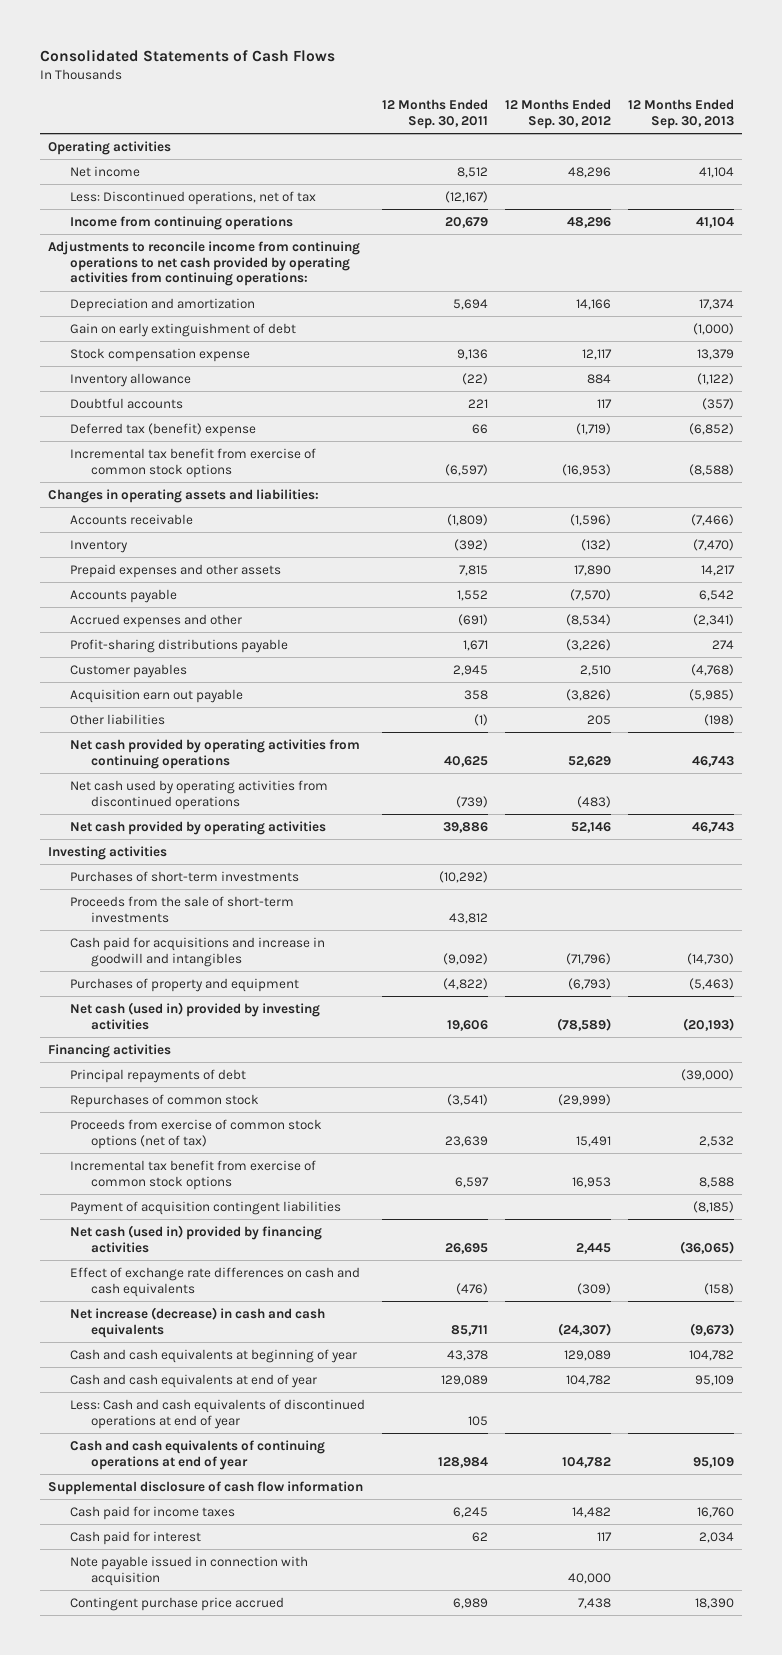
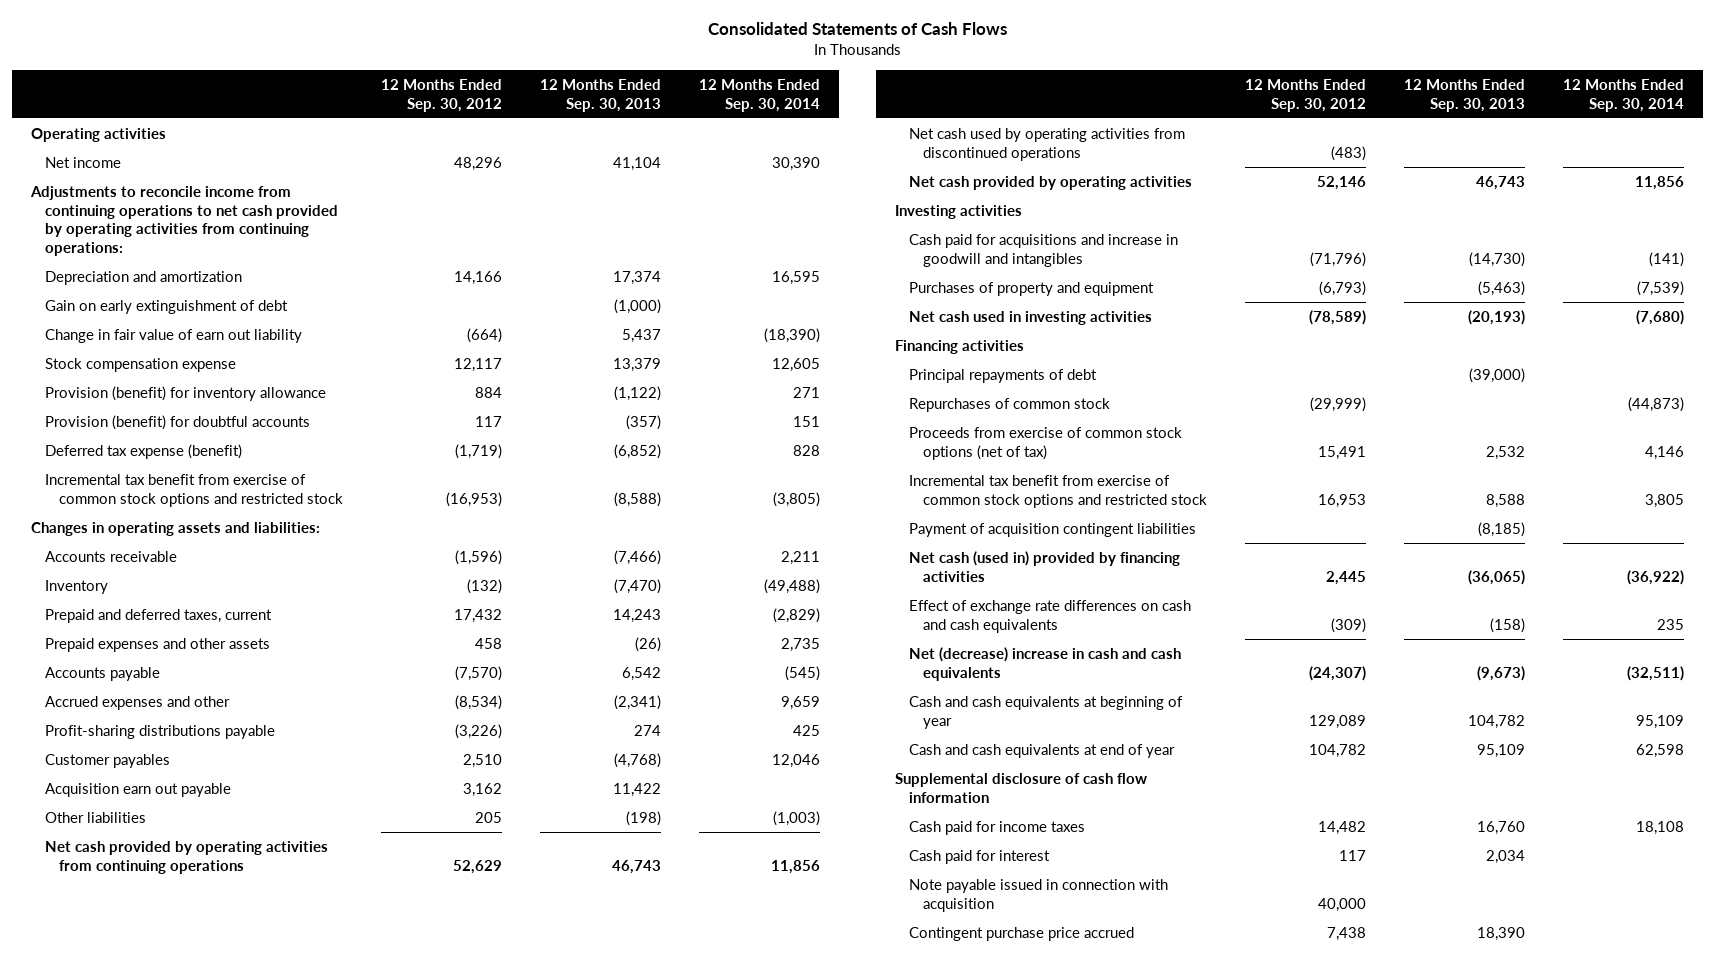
- | 12 Months Ended Sep. 30, 2011 | 12 Months Ended Sep. 30, 2012 | 12 Months Ended Sep. 30, 2013
+ | 12 Months Ended Sep. 30, 2012 | 12 Months Ended Sep. 30, 2013 | 12 Months Ended Sep. 30, 2014
- Less: Discontinued operations, net of tax | (12,167) | |
- Income from continuing operations | 20,679 | 48,296 | 41,104
+ Change in fair value of earn out liability | (664) | 5,437 | (18,390)
- Inventory allowance | (22) | 884 | (1,122)
- Doubtful accounts | 221 | 117 | (357)
- Deferred tax (benefit) expense | 66 | (1,719) | (6,852)
- Incremental tax benefit from exercise of common stock options | (6,597) | (16,953) | (8,588)
+ Provision (benefit) for inventory allowance | 884 | (1,122) | 271
+ Provision (benefit) for doubtful accounts | 117 | (357) | 151
+ Deferred tax expense (benefit) | (1,719) | (6,852) | 828
+ Incremental tax benefit from exercise of common stock options and restricted stock | (16,953) | (8,588) | (3,805)
- Prepaid expenses and other assets | 7,815 | 17,890 | 14,217
+ Prepaid and deferred taxes, current | 17,432 | 14,243 | (2,829)
+ Prepaid expenses and other assets | 458 | (26) | 2,735
- Acquisition earn out payable | 358 | (3,826) | (5,985)
+ Acquisition earn out payable | 3,162 | 11,422 |
- Purchases of short-term investments | (10,292) | |
- Proceeds from the sale of short-term investments | 43,812 | |
- Net cash (used in) provided by investing activities | 19,606 | (78,589) | (20,193)
+ Net cash used in investing activities | (78,589) | (20,193) | (7,680)
- Incremental tax benefit from exercise of common stock options | 6,597 | 16,953 | 8,588
+ Incremental tax benefit from exercise of common stock options and restricted stock | 16,953 | 8,588 | 3,805
- Net increase (decrease) in cash and cash equivalents | 85,711 | (24,307) | (9,673)
+ Net (decrease) increase in cash and cash equivalents | (24,307) | (9,673) | (32,511)
- Less: Cash and cash equivalents of discontinued operations at end of year | 105 | |
- Cash and cash equivalents of continuing operations at end of year | 128,984 | 104,782 | 95,109

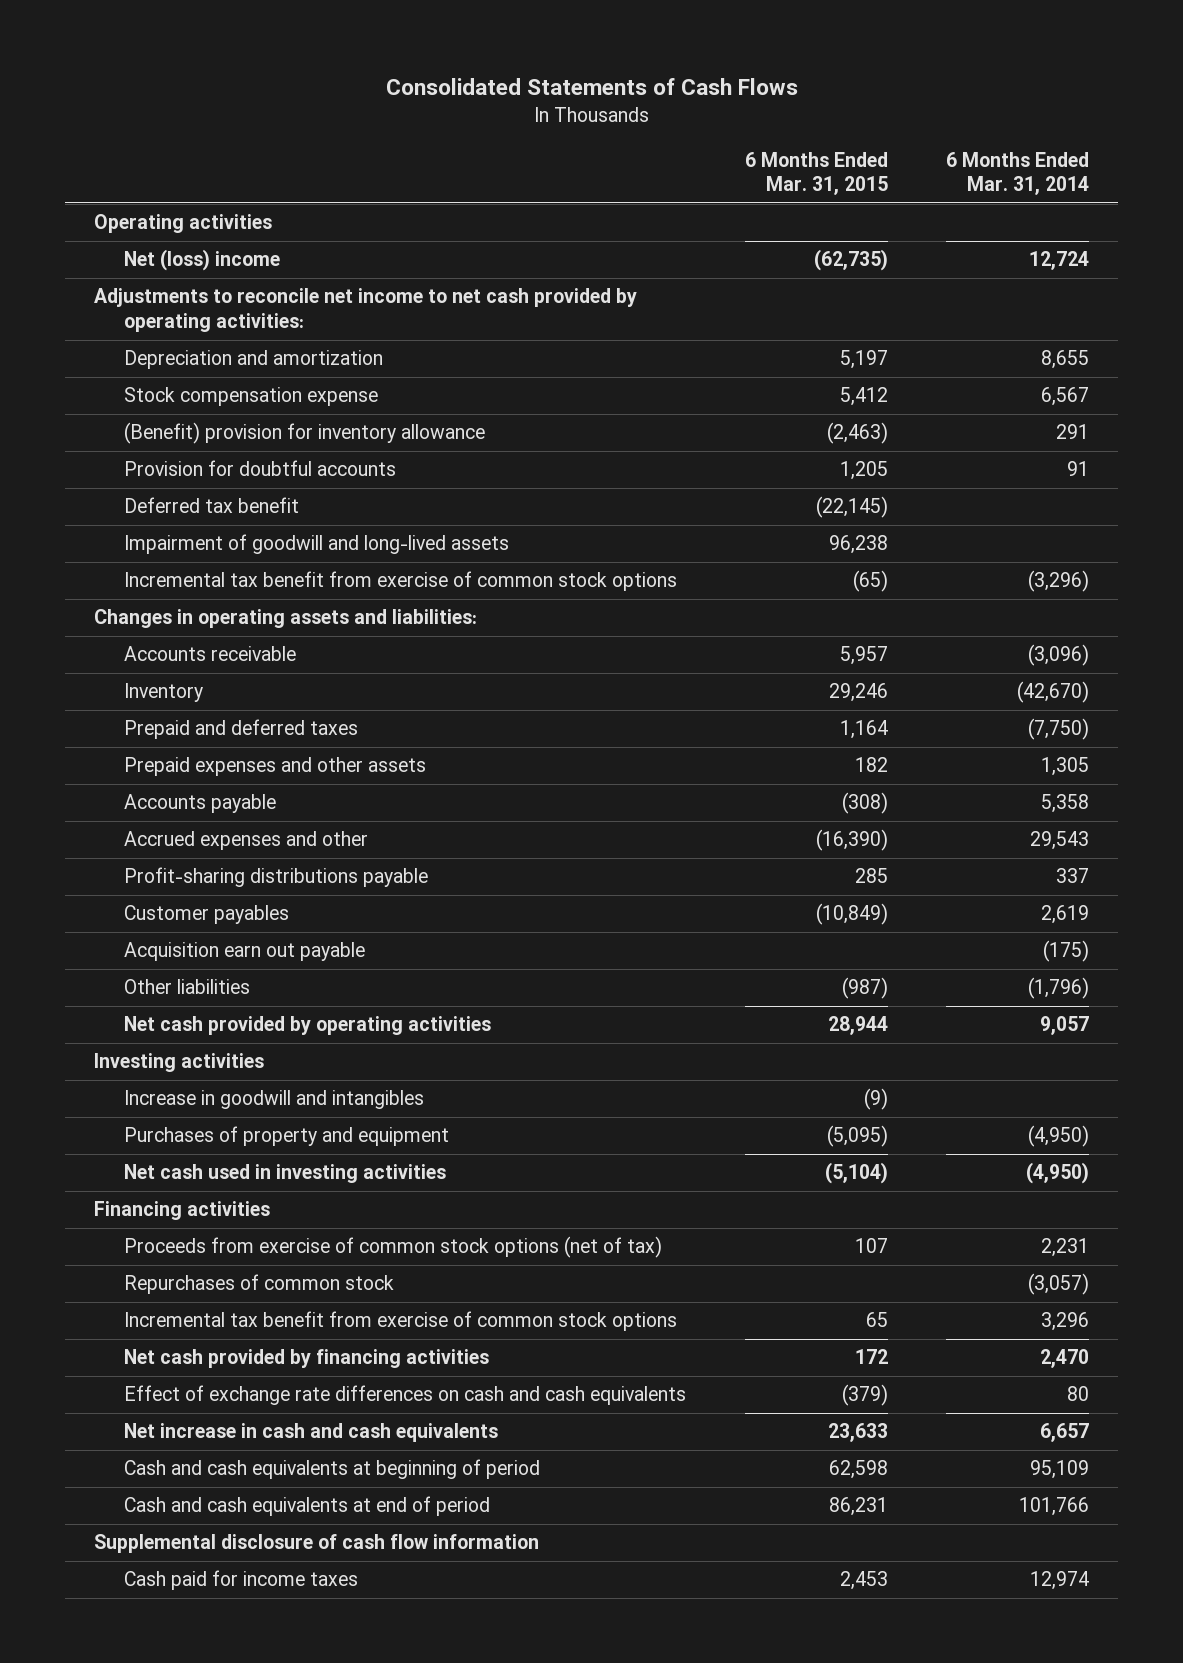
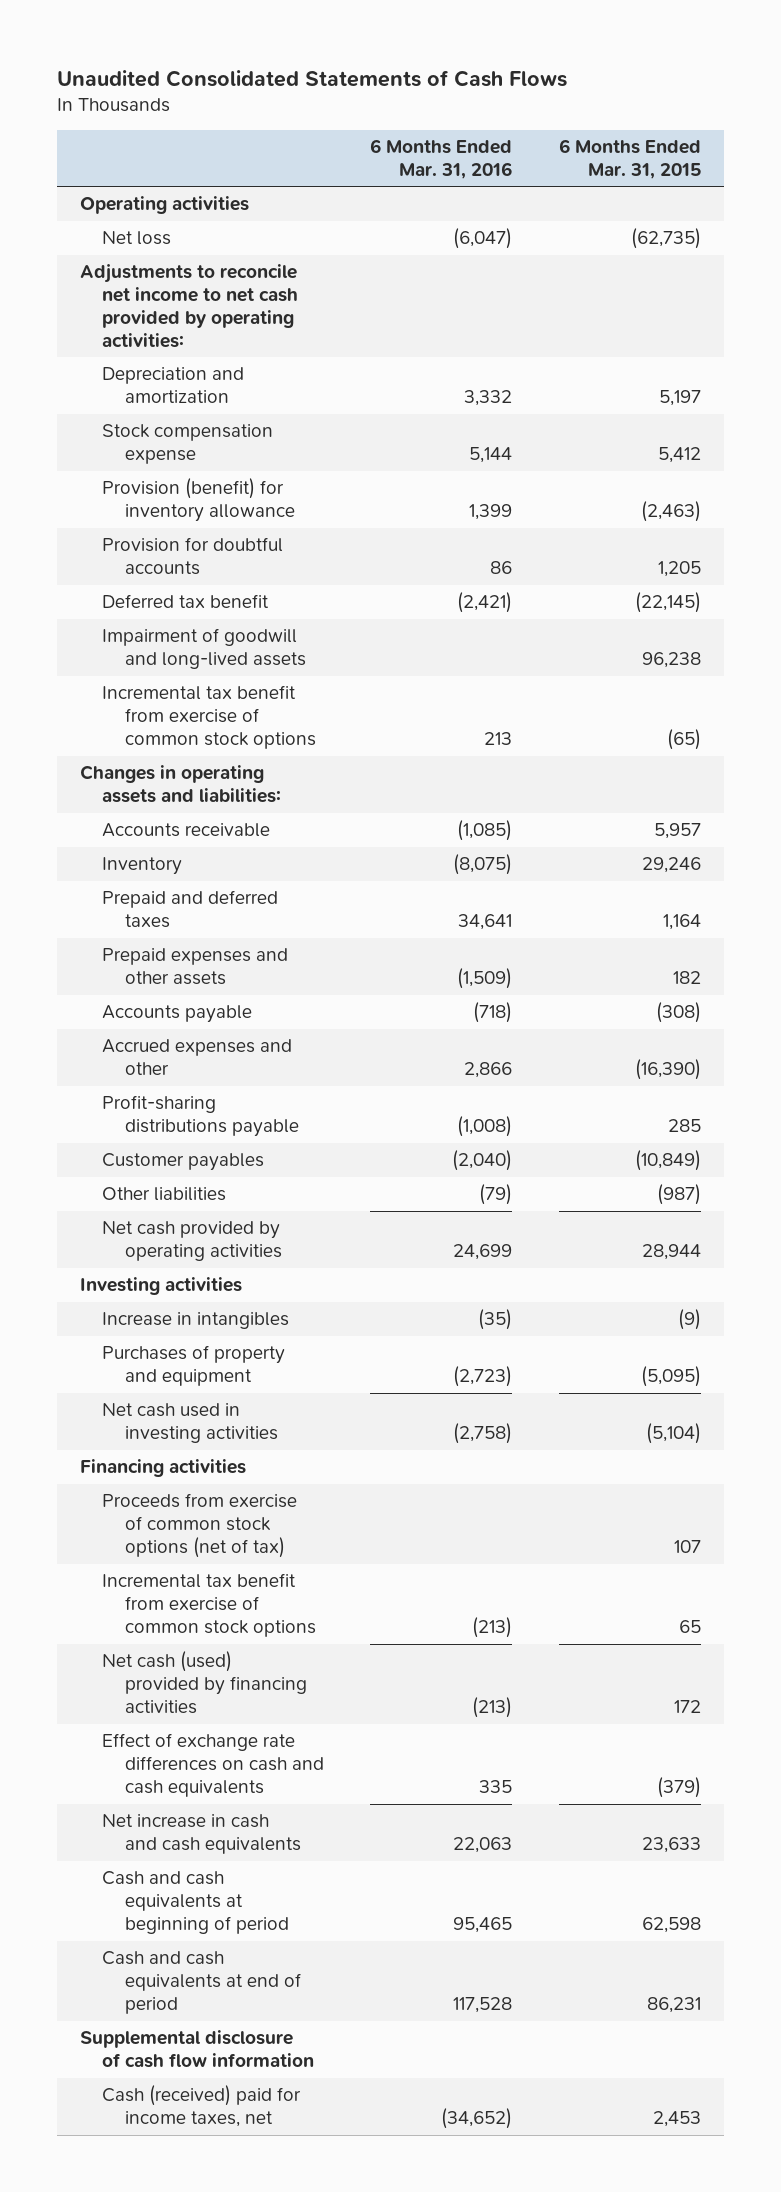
- Consolidated Statements of Cash Flows
+ Unaudited Consolidated Statements of Cash Flows
- | 6 Months Ended Mar. 31, 2015 | 6 Months Ended Mar. 31, 2014
+ | 6 Months Ended Mar. 31, 2016 | 6 Months Ended Mar. 31, 2015
- Net (loss) income | (62,735) | 12,724
+ Net loss | (6,047) | (62,735)
- (Benefit) provision for inventory allowance | (2,463) | 291
+ Provision (benefit) for inventory allowance | 1,399 | (2,463)
- Acquisition earn out payable | | (175)
- Increase in goodwill and intangibles | (9) |
+ Increase in intangibles | (35) | (9)
- Repurchases of common stock | | (3,057)
- Net cash provided by financing activities | 172 | 2,470
+ Net cash (used) provided by financing activities | (213) | 172
- Cash paid for income taxes | 2,453 | 12,974
+ Cash (received) paid for income taxes, net | (34,652) | 2,453

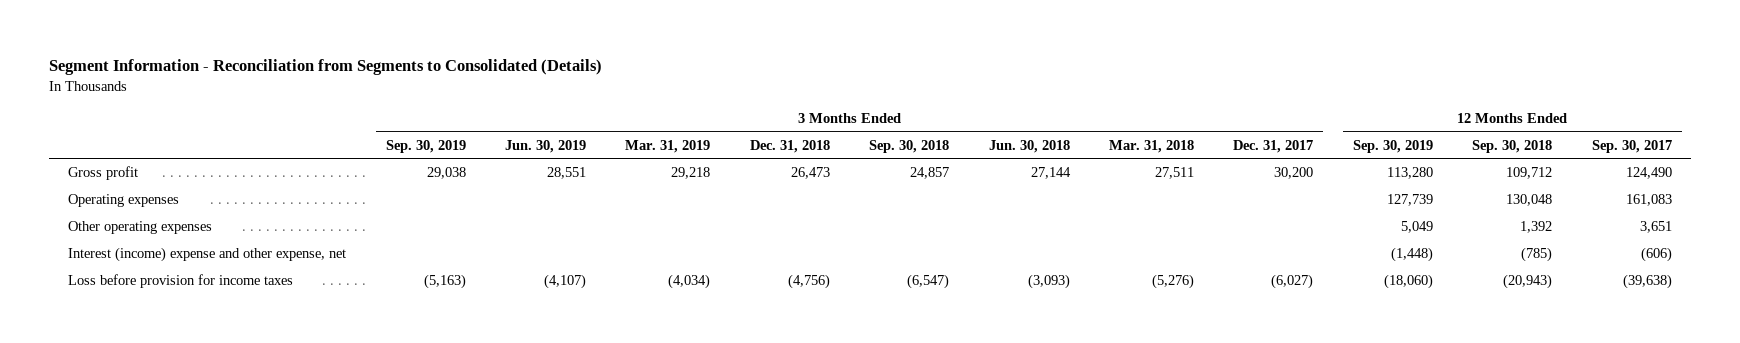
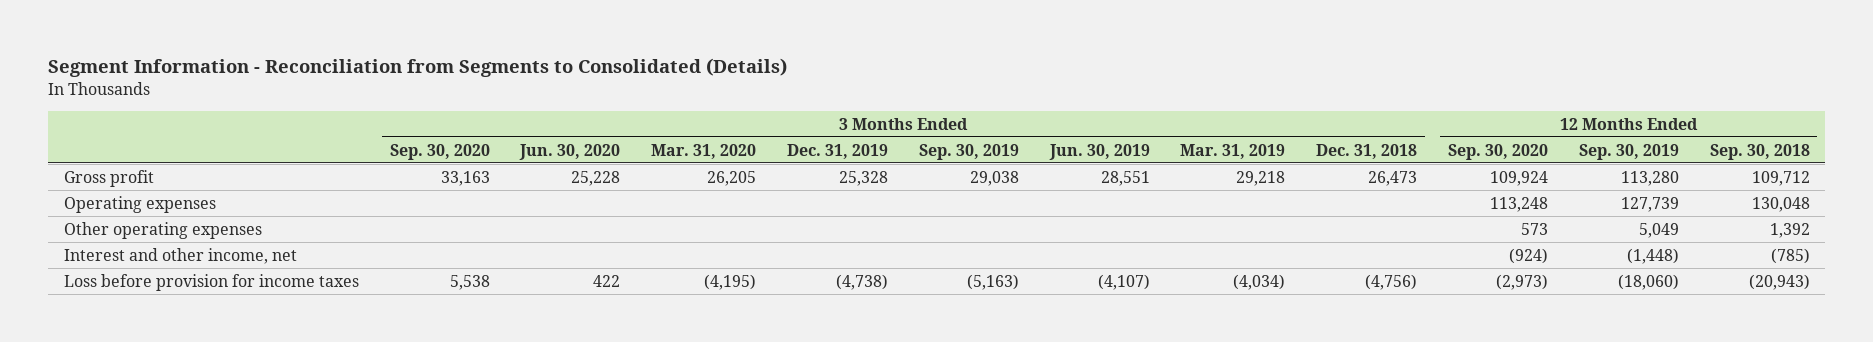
- | 3 Months Ended Sep. 30, 2019 | 3 Months Ended Jun. 30, 2019 | 3 Months Ended Mar. 31, 2019 | 3 Months Ended Dec. 31, 2018 | 3 Months Ended Sep. 30, 2018 | 3 Months Ended Jun. 30, 2018 | 3 Months Ended Mar. 31, 2018 | 3 Months Ended Dec. 31, 2017 | 12 Months Ended Sep. 30, 2019 | 12 Months Ended Sep. 30, 2018 | 12 Months Ended Sep. 30, 2017
+ | 3 Months Ended Sep. 30, 2020 | 3 Months Ended Jun. 30, 2020 | 3 Months Ended Mar. 31, 2020 | 3 Months Ended Dec. 31, 2019 | 3 Months Ended Sep. 30, 2019 | 3 Months Ended Jun. 30, 2019 | 3 Months Ended Mar. 31, 2019 | 3 Months Ended Dec. 31, 2018 | 12 Months Ended Sep. 30, 2020 | 12 Months Ended Sep. 30, 2019 | 12 Months Ended Sep. 30, 2018
- Interest (income) expense and other expense, net | | | | | | | | | (1,448) | (785) | (606)
+ Interest and other income, net | | | | | | | | | (924) | (1,448) | (785)

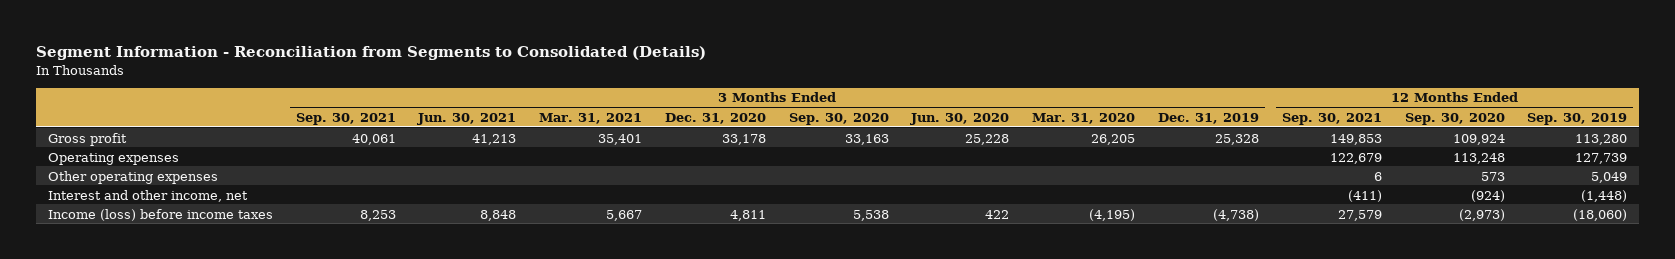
- | 3 Months Ended Sep. 30, 2020 | 3 Months Ended Jun. 30, 2020 | 3 Months Ended Mar. 31, 2020 | 3 Months Ended Dec. 31, 2019 | 3 Months Ended Sep. 30, 2019 | 3 Months Ended Jun. 30, 2019 | 3 Months Ended Mar. 31, 2019 | 3 Months Ended Dec. 31, 2018 | 12 Months Ended Sep. 30, 2020 | 12 Months Ended Sep. 30, 2019 | 12 Months Ended Sep. 30, 2018
+ | 3 Months Ended Sep. 30, 2021 | 3 Months Ended Jun. 30, 2021 | 3 Months Ended Mar. 31, 2021 | 3 Months Ended Dec. 31, 2020 | 3 Months Ended Sep. 30, 2020 | 3 Months Ended Jun. 30, 2020 | 3 Months Ended Mar. 31, 2020 | 3 Months Ended Dec. 31, 2019 | 12 Months Ended Sep. 30, 2021 | 12 Months Ended Sep. 30, 2020 | 12 Months Ended Sep. 30, 2019
- Loss before provision for income taxes | 5,538 | 422 | (4,195) | (4,738) | (5,163) | (4,107) | (4,034) | (4,756) | (2,973) | (18,060) | (20,943)
+ Income (loss) before income taxes | 8,253 | 8,848 | 5,667 | 4,811 | 5,538 | 422 | (4,195) | (4,738) | 27,579 | (2,973) | (18,060)

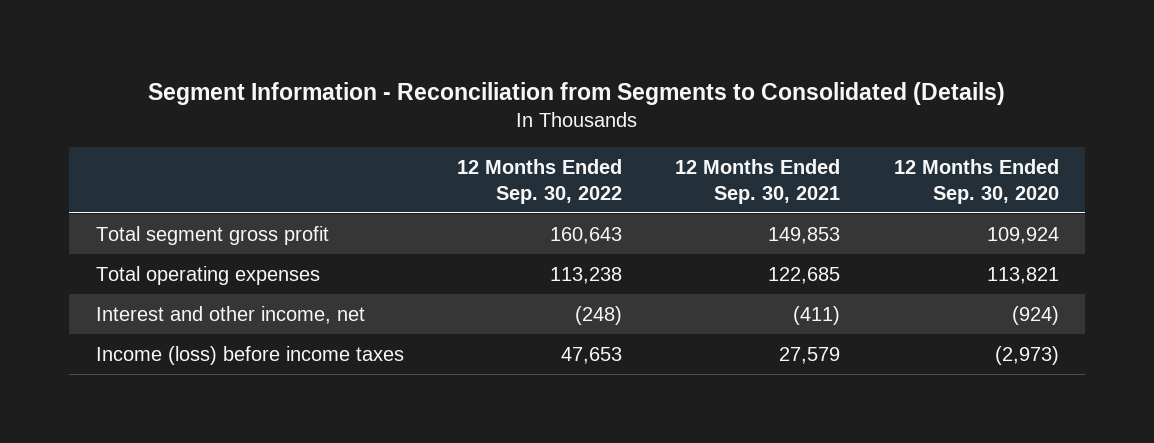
- | 3 Months Ended Sep. 30, 2021 | 3 Months Ended Jun. 30, 2021 | 3 Months Ended Mar. 31, 2021 | 3 Months Ended Dec. 31, 2020 | 3 Months Ended Sep. 30, 2020 | 3 Months Ended Jun. 30, 2020 | 3 Months Ended Mar. 31, 2020 | 3 Months Ended Dec. 31, 2019 | 12 Months Ended Sep. 30, 2021 | 12 Months Ended Sep. 30, 2020 | 12 Months Ended Sep. 30, 2019
+ | 12 Months Ended Sep. 30, 2022 | 12 Months Ended Sep. 30, 2021 | 12 Months Ended Sep. 30, 2020
- Gross profit | 40,061 | 41,213 | 35,401 | 33,178 | 33,163 | 25,228 | 26,205 | 25,328 | 149,853 | 109,924 | 113,280
- Operating expenses | | | | | | | | | 122,679 | 113,248 | 127,739
- Other operating expenses | | | | | | | | | 6 | 573 | 5,049
+ Total segment gross profit | 160,643 | 149,853 | 109,924
+ Total operating expenses | 113,238 | 122,685 | 113,821

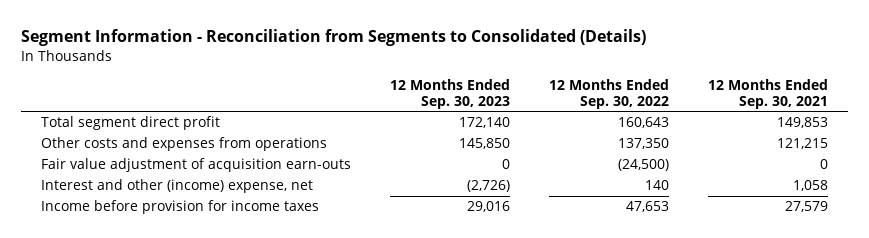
- | 12 Months Ended Sep. 30, 2022 | 12 Months Ended Sep. 30, 2021 | 12 Months Ended Sep. 30, 2020
+ | 12 Months Ended Sep. 30, 2023 | 12 Months Ended Sep. 30, 2022 | 12 Months Ended Sep. 30, 2021
- Total segment gross profit | 160,643 | 149,853 | 109,924
- Total operating expenses | 113,238 | 122,685 | 113,821
- Interest and other income, net | (248) | (411) | (924)
- Income (loss) before income taxes | 47,653 | 27,579 | (2,973)
+ Total segment direct profit | 172,140 | 160,643 | 149,853
+ Other costs and expenses from operations | 145,850 | 137,350 | 121,215
+ Fair value adjustment of acquisition earn-outs | 0 | (24,500) | 0
+ Interest and other (income) expense, net | (2,726) | 140 | 1,058
+ Income before provision for income taxes | 29,016 | 47,653 | 27,579

